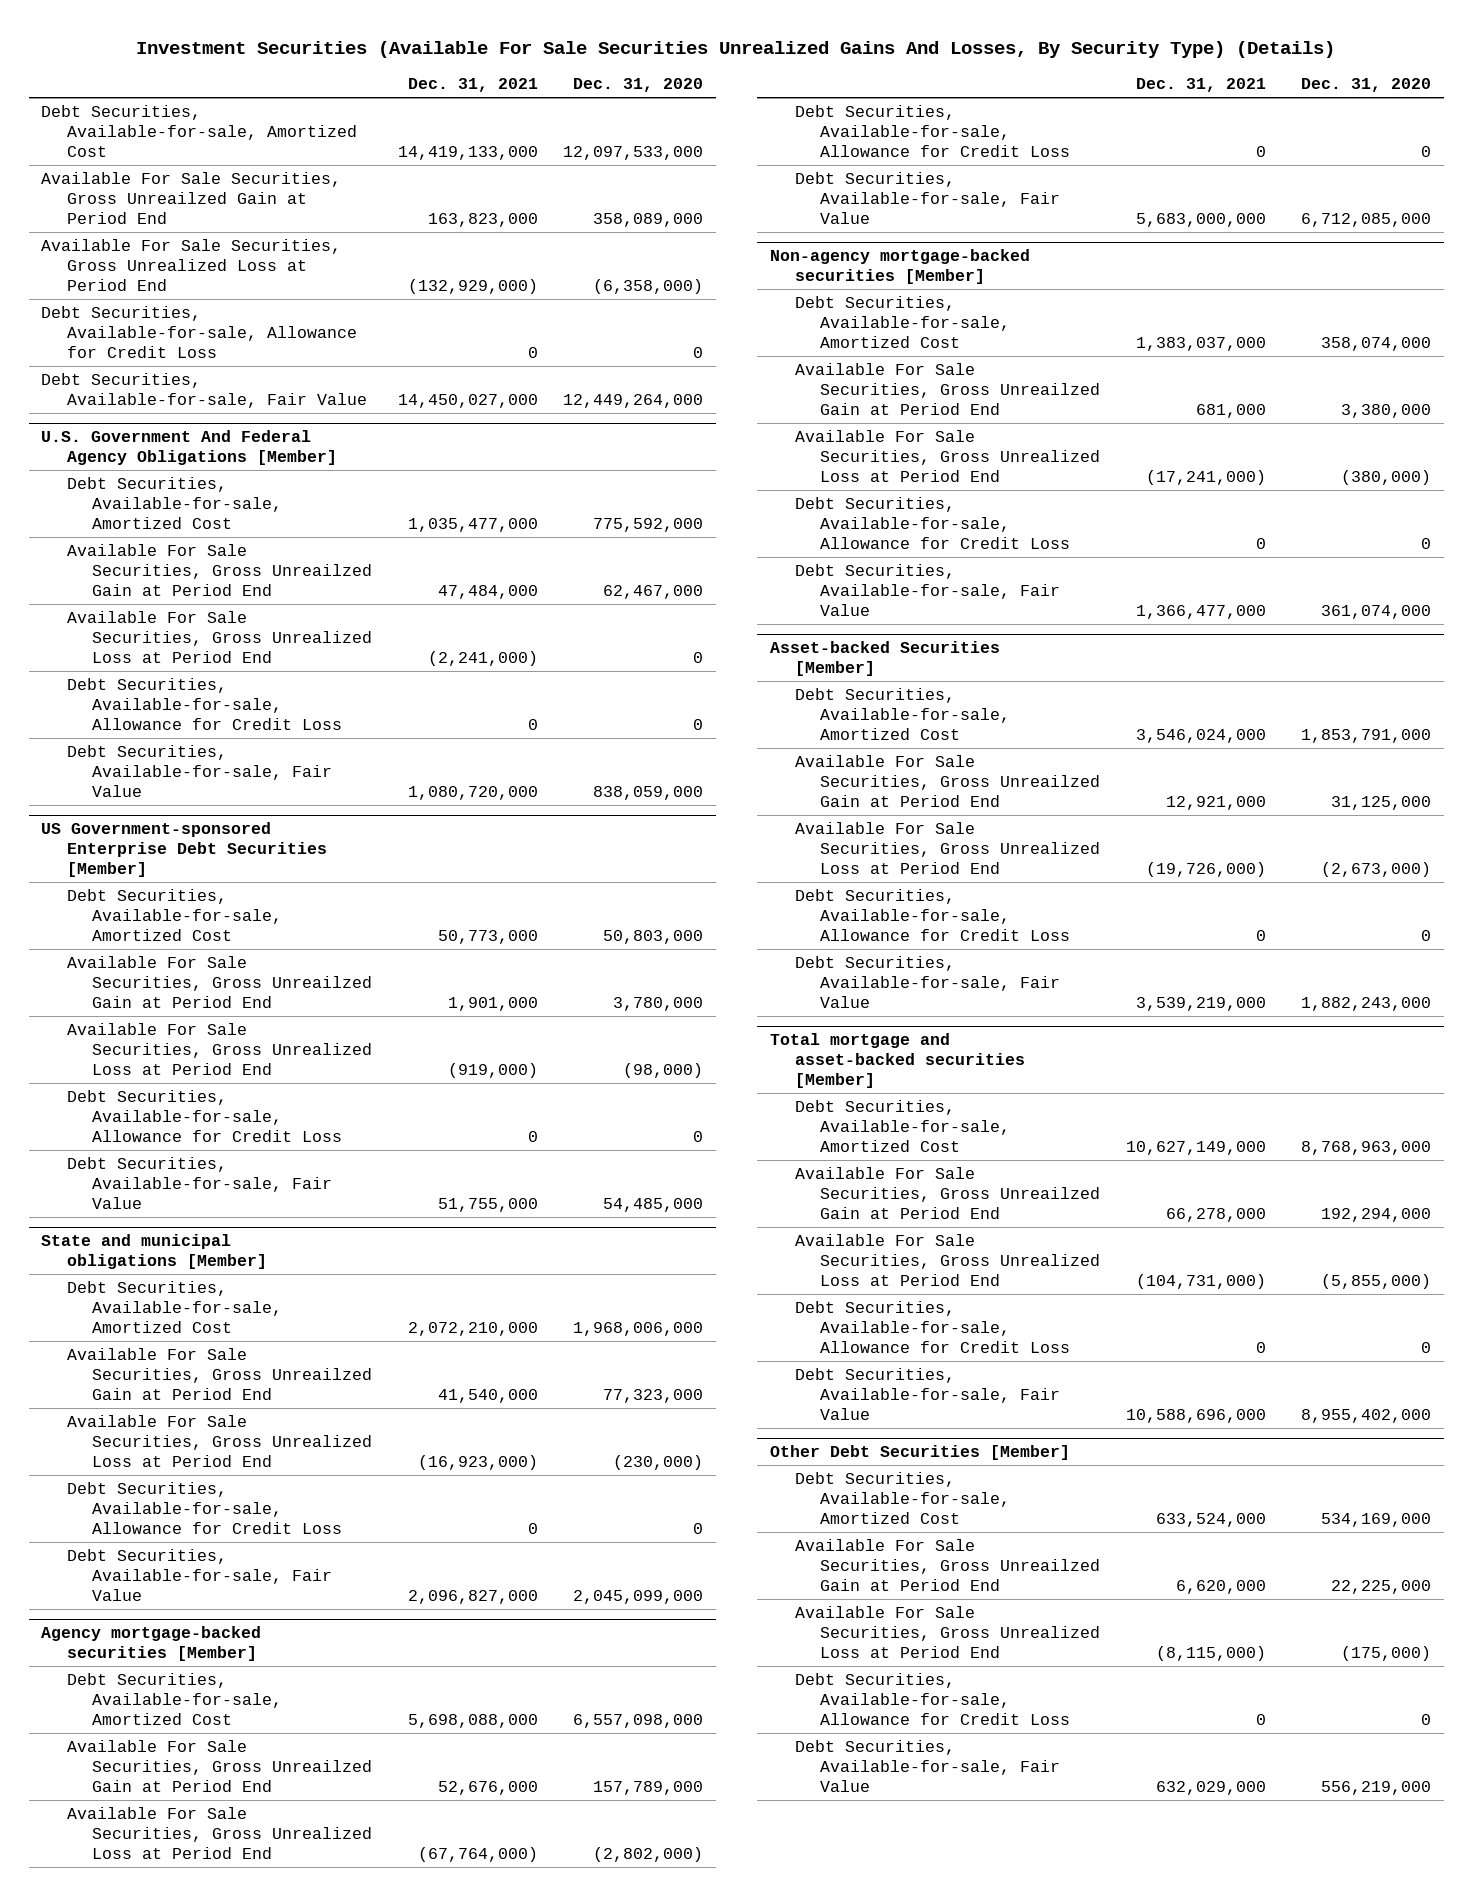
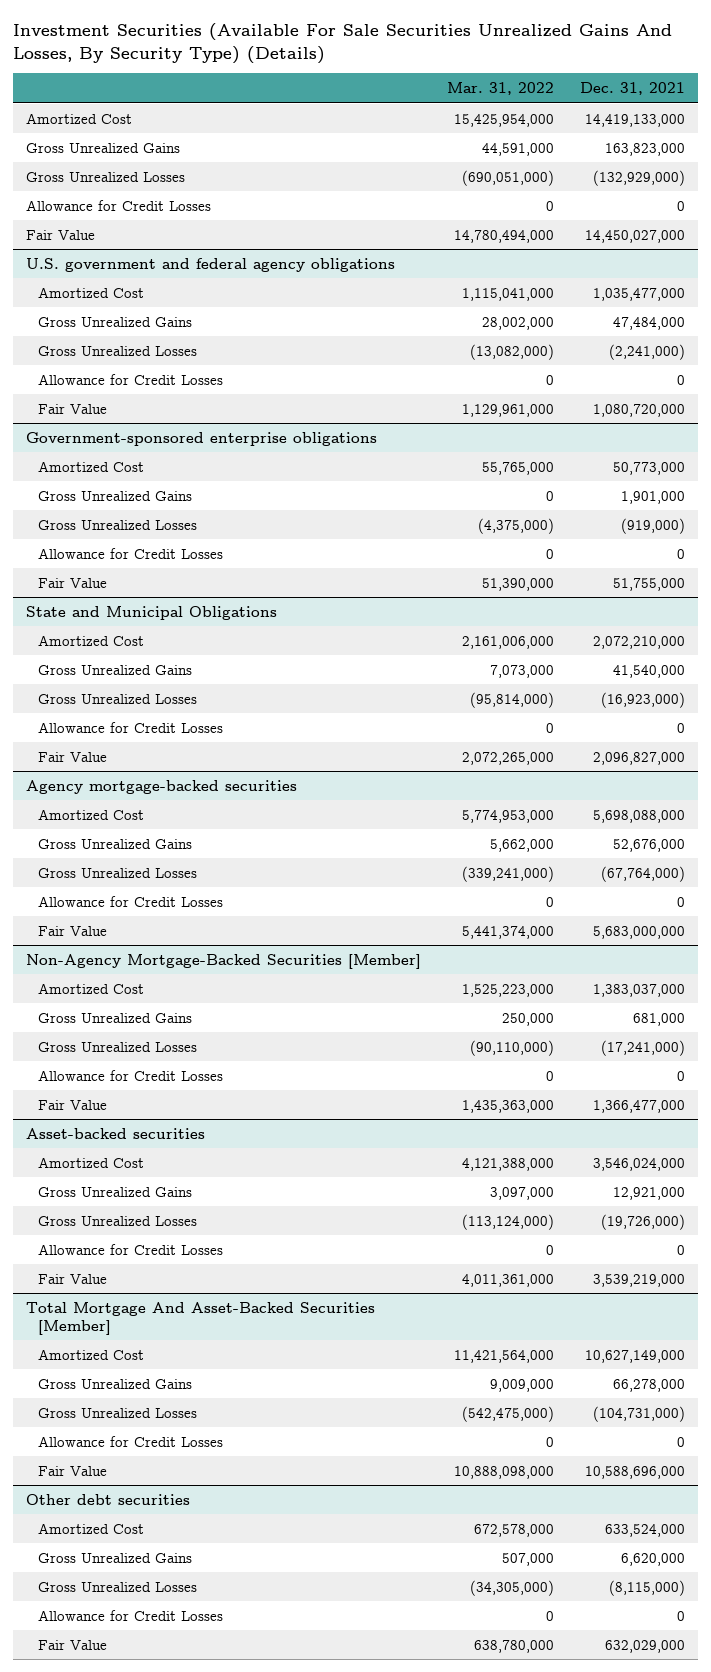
- | Dec. 31, 2021 | Dec. 31, 2020
+ | Mar. 31, 2022 | Dec. 31, 2021
- Debt Securities, Available-for-sale, Amortized Cost | 14,419,133,000 | 12,097,533,000
- Available For Sale Securities, Gross Unreailzed Gain at Period End | 163,823,000 | 358,089,000
- Available For Sale Securities, Gross Unrealized Loss at Period End | (132,929,000) | (6,358,000)
- Debt Securities, Available-for-sale, Allowance for Credit Loss | 0 | 0
- Debt Securities, Available-for-sale, Fair Value | 14,450,027,000 | 12,449,264,000
- U.S. Government And Federal Agency Obligations [Member]
- Debt Securities, Available-for-sale, Amortized Cost | 1,035,477,000 | 775,592,000
- Available For Sale Securities, Gross Unreailzed Gain at Period End | 47,484,000 | 62,467,000
- Available For Sale Securities, Gross Unrealized Loss at Period End | (2,241,000) | 0
- Debt Securities, Available-for-sale, Allowance for Credit Loss | 0 | 0
- Debt Securities, Available-for-sale, Fair Value | 1,080,720,000 | 838,059,000
- US Government-sponsored Enterprise Debt Securities [Member]
- Debt Securities, Available-for-sale, Amortized Cost | 50,773,000 | 50,803,000
- Available For Sale Securities, Gross Unreailzed Gain at Period End | 1,901,000 | 3,780,000
- Available For Sale Securities, Gross Unrealized Loss at Period End | (919,000) | (98,000)
- Debt Securities, Available-for-sale, Allowance for Credit Loss | 0 | 0
- Debt Securities, Available-for-sale, Fair Value | 51,755,000 | 54,485,000
- State and municipal obligations [Member]
- Debt Securities, Available-for-sale, Amortized Cost | 2,072,210,000 | 1,968,006,000
- Available For Sale Securities, Gross Unreailzed Gain at Period End | 41,540,000 | 77,323,000
- Available For Sale Securities, Gross Unrealized Loss at Period End | (16,923,000) | (230,000)
- Debt Securities, Available-for-sale, Allowance for Credit Loss | 0 | 0
- Debt Securities, Available-for-sale, Fair Value | 2,096,827,000 | 2,045,099,000
- Agency mortgage-backed securities [Member]
- Debt Securities, Available-for-sale, Amortized Cost | 5,698,088,000 | 6,557,098,000
- Available For Sale Securities, Gross Unreailzed Gain at Period End | 52,676,000 | 157,789,000
- Available For Sale Securities, Gross Unrealized Loss at Period End | (67,764,000) | (2,802,000)
- Debt Securities, Available-for-sale, Allowance for Credit Loss | 0 | 0
- Debt Securities, Available-for-sale, Fair Value | 5,683,000,000 | 6,712,085,000
- Non-agency mortgage-backed securities [Member]
- Debt Securities, Available-for-sale, Amortized Cost | 1,383,037,000 | 358,074,000
- Available For Sale Securities, Gross Unreailzed Gain at Period End | 681,000 | 3,380,000
- Available For Sale Securities, Gross Unrealized Loss at Period End | (17,241,000) | (380,000)
- Debt Securities, Available-for-sale, Allowance for Credit Loss | 0 | 0
- Debt Securities, Available-for-sale, Fair Value | 1,366,477,000 | 361,074,000
- Asset-backed Securities [Member]
- Debt Securities, Available-for-sale, Amortized Cost | 3,546,024,000 | 1,853,791,000
- Available For Sale Securities, Gross Unreailzed Gain at Period End | 12,921,000 | 31,125,000
- Available For Sale Securities, Gross Unrealized Loss at Period End | (19,726,000) | (2,673,000)
- Debt Securities, Available-for-sale, Allowance for Credit Loss | 0 | 0
- Debt Securities, Available-for-sale, Fair Value | 3,539,219,000 | 1,882,243,000
- Total mortgage and asset-backed securities [Member]
- Debt Securities, Available-for-sale, Amortized Cost | 10,627,149,000 | 8,768,963,000
- Available For Sale Securities, Gross Unreailzed Gain at Period End | 66,278,000 | 192,294,000
- Available For Sale Securities, Gross Unrealized Loss at Period End | (104,731,000) | (5,855,000)
- Debt Securities, Available-for-sale, Allowance for Credit Loss | 0 | 0
- Debt Securities, Available-for-sale, Fair Value | 10,588,696,000 | 8,955,402,000
- Other Debt Securities [Member]
- Debt Securities, Available-for-sale, Amortized Cost | 633,524,000 | 534,169,000
- Available For Sale Securities, Gross Unreailzed Gain at Period End | 6,620,000 | 22,225,000
- Available For Sale Securities, Gross Unrealized Loss at Period End | (8,115,000) | (175,000)
- Debt Securities, Available-for-sale, Allowance for Credit Loss | 0 | 0
- Debt Securities, Available-for-sale, Fair Value | 632,029,000 | 556,219,000
+ Amortized Cost | 15,425,954,000 | 14,419,133,000
+ Gross Unrealized Gains | 44,591,000 | 163,823,000
+ Gross Unrealized Losses | (690,051,000) | (132,929,000)
+ Allowance for Credit Losses | 0 | 0
+ Fair Value | 14,780,494,000 | 14,450,027,000
+ U.S. government and federal agency obligations
+ Amortized Cost | 1,115,041,000 | 1,035,477,000
+ Gross Unrealized Gains | 28,002,000 | 47,484,000
+ Gross Unrealized Losses | (13,082,000) | (2,241,000)
+ Allowance for Credit Losses | 0 | 0
+ Fair Value | 1,129,961,000 | 1,080,720,000
+ Government-sponsored enterprise obligations
+ Amortized Cost | 55,765,000 | 50,773,000
+ Gross Unrealized Gains | 0 | 1,901,000
+ Gross Unrealized Losses | (4,375,000) | (919,000)
+ Allowance for Credit Losses | 0 | 0
+ Fair Value | 51,390,000 | 51,755,000
+ State and Municipal Obligations
+ Amortized Cost | 2,161,006,000 | 2,072,210,000
+ Gross Unrealized Gains | 7,073,000 | 41,540,000
+ Gross Unrealized Losses | (95,814,000) | (16,923,000)
+ Allowance for Credit Losses | 0 | 0
+ Fair Value | 2,072,265,000 | 2,096,827,000
+ Agency mortgage-backed securities
+ Amortized Cost | 5,774,953,000 | 5,698,088,000
+ Gross Unrealized Gains | 5,662,000 | 52,676,000
+ Gross Unrealized Losses | (339,241,000) | (67,764,000)
+ Allowance for Credit Losses | 0 | 0
+ Fair Value | 5,441,374,000 | 5,683,000,000
+ Non-Agency Mortgage-Backed Securities [Member]
+ Amortized Cost | 1,525,223,000 | 1,383,037,000
+ Gross Unrealized Gains | 250,000 | 681,000
+ Gross Unrealized Losses | (90,110,000) | (17,241,000)
+ Allowance for Credit Losses | 0 | 0
+ Fair Value | 1,435,363,000 | 1,366,477,000
+ Asset-backed securities
+ Amortized Cost | 4,121,388,000 | 3,546,024,000
+ Gross Unrealized Gains | 3,097,000 | 12,921,000
+ Gross Unrealized Losses | (113,124,000) | (19,726,000)
+ Allowance for Credit Losses | 0 | 0
+ Fair Value | 4,011,361,000 | 3,539,219,000
+ Total Mortgage And Asset-Backed Securities [Member]
+ Amortized Cost | 11,421,564,000 | 10,627,149,000
+ Gross Unrealized Gains | 9,009,000 | 66,278,000
+ Gross Unrealized Losses | (542,475,000) | (104,731,000)
+ Allowance for Credit Losses | 0 | 0
+ Fair Value | 10,888,098,000 | 10,588,696,000
+ Other debt securities
+ Amortized Cost | 672,578,000 | 633,524,000
+ Gross Unrealized Gains | 507,000 | 6,620,000
+ Gross Unrealized Losses | (34,305,000) | (8,115,000)
+ Allowance for Credit Losses | 0 | 0
+ Fair Value | 638,780,000 | 632,029,000

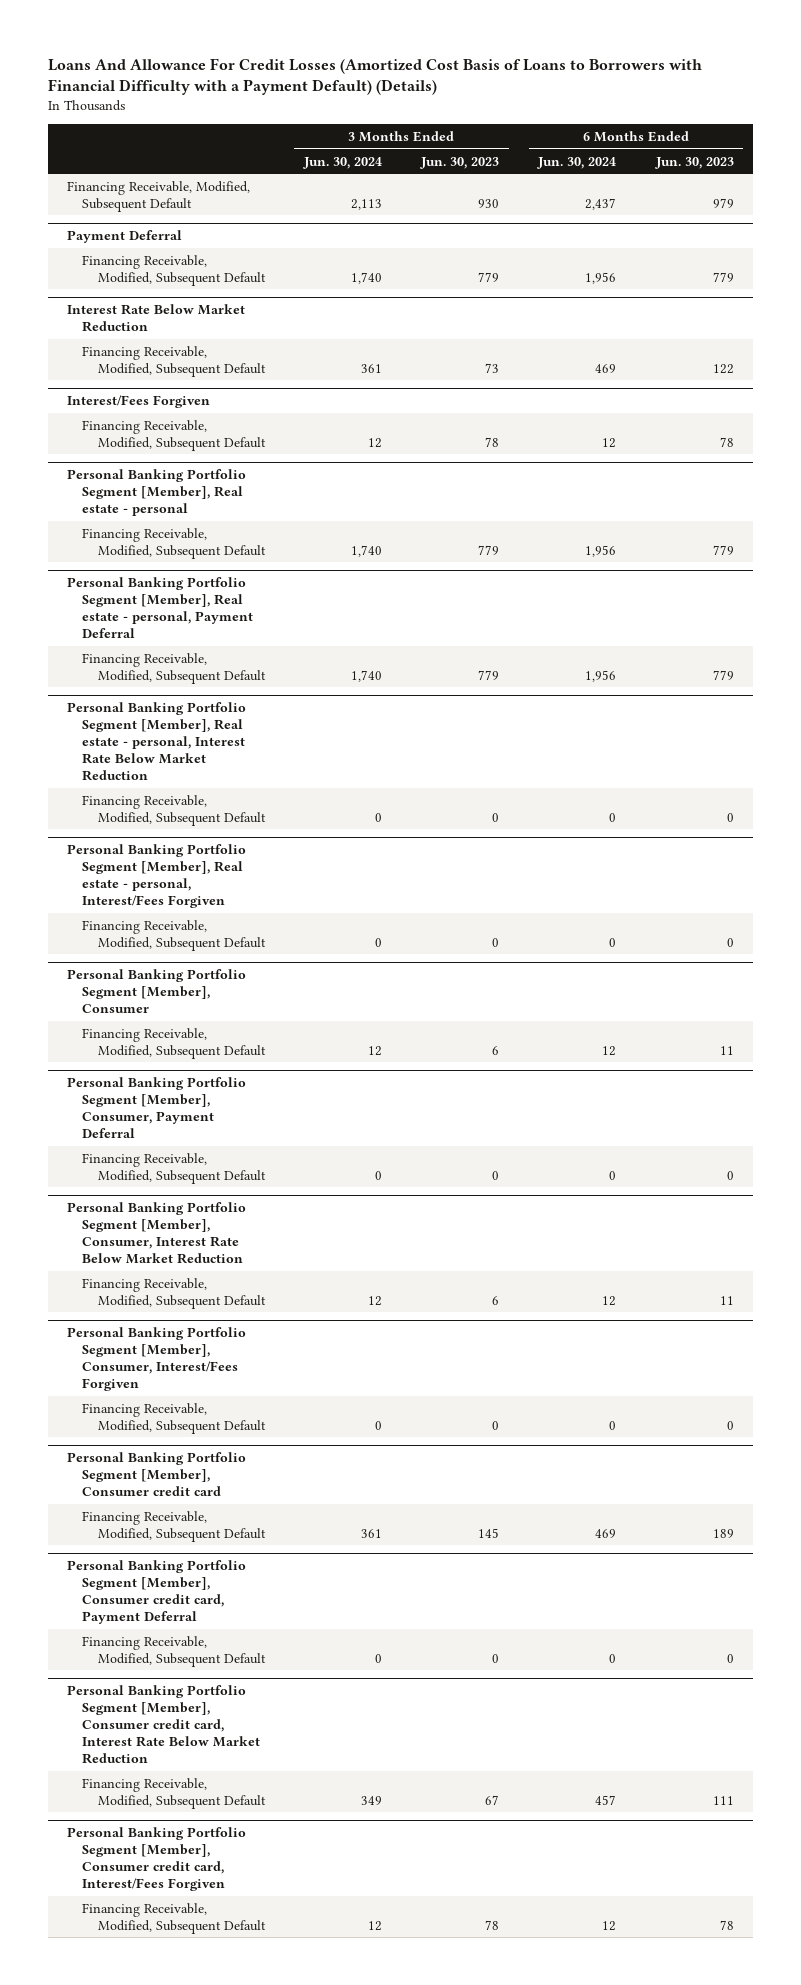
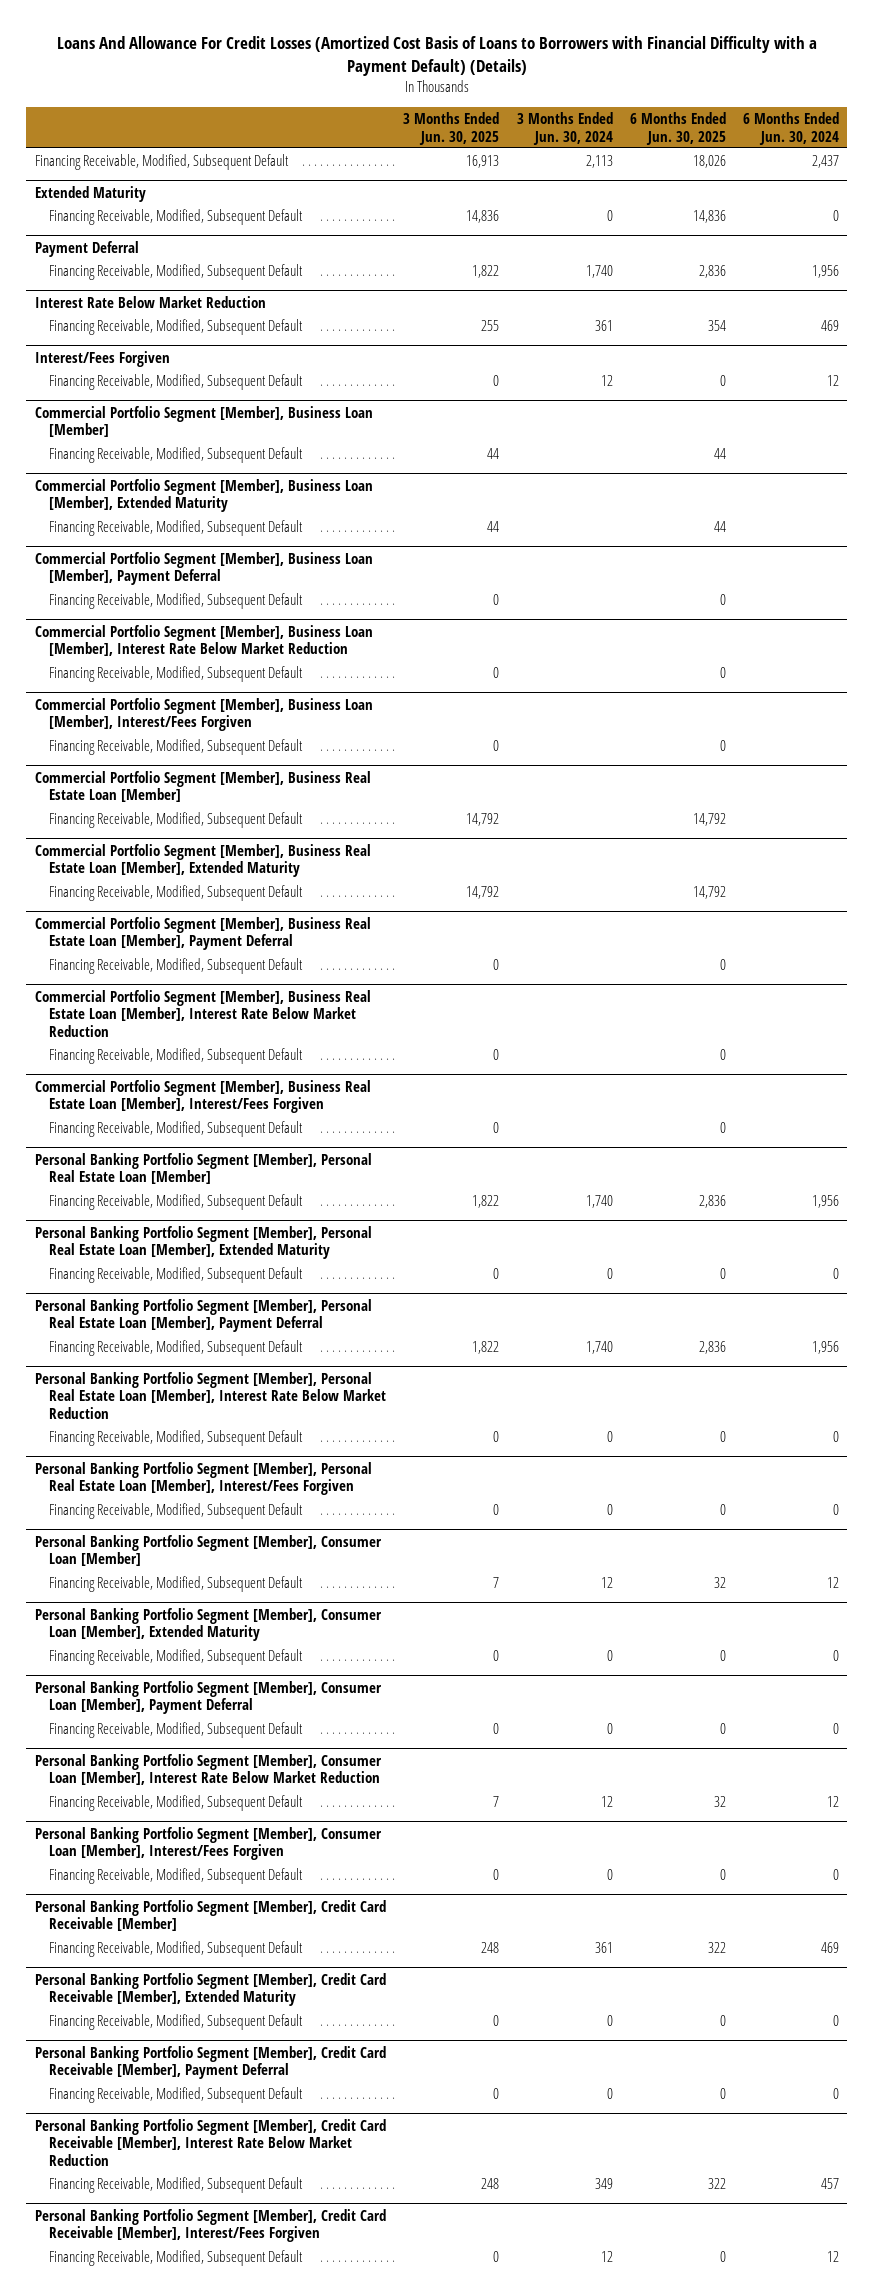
- | 3 Months Ended Jun. 30, 2024 | 3 Months Ended Jun. 30, 2023 | 6 Months Ended Jun. 30, 2024 | 6 Months Ended Jun. 30, 2023
+ | 3 Months Ended Jun. 30, 2025 | 3 Months Ended Jun. 30, 2024 | 6 Months Ended Jun. 30, 2025 | 6 Months Ended Jun. 30, 2024
+ Extended Maturity
+ Financing Receivable, Modified, Subsequent Default | 14,836 | 0 | 14,836 | 0
- Personal Banking Portfolio Segment [Member], Real estate - personal
+ Commercial Portfolio Segment [Member], Business Loan [Member]
+ Financing Receivable, Modified, Subsequent Default | 44 | | 44 |
+ Commercial Portfolio Segment [Member], Business Loan [Member], Extended Maturity
+ Financing Receivable, Modified, Subsequent Default | 44 | | 44 |
+ Commercial Portfolio Segment [Member], Business Loan [Member], Payment Deferral
+ Financing Receivable, Modified, Subsequent Default | 0 | | 0 |
+ Commercial Portfolio Segment [Member], Business Loan [Member], Interest Rate Below Market Reduction
+ Financing Receivable, Modified, Subsequent Default | 0 | | 0 |
+ Commercial Portfolio Segment [Member], Business Loan [Member], Interest/Fees Forgiven
+ Financing Receivable, Modified, Subsequent Default | 0 | | 0 |
+ Commercial Portfolio Segment [Member], Business Real Estate Loan [Member]
+ Financing Receivable, Modified, Subsequent Default | 14,792 | | 14,792 |
+ Commercial Portfolio Segment [Member], Business Real Estate Loan [Member], Extended Maturity
+ Financing Receivable, Modified, Subsequent Default | 14,792 | | 14,792 |
+ Commercial Portfolio Segment [Member], Business Real Estate Loan [Member], Payment Deferral
+ Financing Receivable, Modified, Subsequent Default | 0 | | 0 |
+ Commercial Portfolio Segment [Member], Business Real Estate Loan [Member], Interest Rate Below Market Reduction
+ Financing Receivable, Modified, Subsequent Default | 0 | | 0 |
+ Commercial Portfolio Segment [Member], Business Real Estate Loan [Member], Interest/Fees Forgiven
+ Financing Receivable, Modified, Subsequent Default | 0 | | 0 |
+ Personal Banking Portfolio Segment [Member], Personal Real Estate Loan [Member]
- Personal Banking Portfolio Segment [Member], Real estate - personal, Payment Deferral
+ Personal Banking Portfolio Segment [Member], Personal Real Estate Loan [Member], Extended Maturity
+ Financing Receivable, Modified, Subsequent Default | 0 | 0 | 0 | 0
+ Personal Banking Portfolio Segment [Member], Personal Real Estate Loan [Member], Payment Deferral
- Personal Banking Portfolio Segment [Member], Real estate - personal, Interest Rate Below Market Reduction
+ Personal Banking Portfolio Segment [Member], Personal Real Estate Loan [Member], Interest Rate Below Market Reduction
- Personal Banking Portfolio Segment [Member], Real estate - personal, Interest/Fees Forgiven
+ Personal Banking Portfolio Segment [Member], Personal Real Estate Loan [Member], Interest/Fees Forgiven
- Personal Banking Portfolio Segment [Member], Consumer
+ Personal Banking Portfolio Segment [Member], Consumer Loan [Member]
- Personal Banking Portfolio Segment [Member], Consumer, Payment Deferral
+ Personal Banking Portfolio Segment [Member], Consumer Loan [Member], Extended Maturity
- Personal Banking Portfolio Segment [Member], Consumer, Interest Rate Below Market Reduction
+ Personal Banking Portfolio Segment [Member], Consumer Loan [Member], Payment Deferral
+ Financing Receivable, Modified, Subsequent Default | 0 | 0 | 0 | 0
+ Personal Banking Portfolio Segment [Member], Consumer Loan [Member], Interest Rate Below Market Reduction
- Personal Banking Portfolio Segment [Member], Consumer, Interest/Fees Forgiven
+ Personal Banking Portfolio Segment [Member], Consumer Loan [Member], Interest/Fees Forgiven
- Personal Banking Portfolio Segment [Member], Consumer credit card
+ Personal Banking Portfolio Segment [Member], Credit Card Receivable [Member]
- Personal Banking Portfolio Segment [Member], Consumer credit card, Payment Deferral
+ Personal Banking Portfolio Segment [Member], Credit Card Receivable [Member], Extended Maturity
- Personal Banking Portfolio Segment [Member], Consumer credit card, Interest Rate Below Market Reduction
+ Personal Banking Portfolio Segment [Member], Credit Card Receivable [Member], Payment Deferral
+ Financing Receivable, Modified, Subsequent Default | 0 | 0 | 0 | 0
+ Personal Banking Portfolio Segment [Member], Credit Card Receivable [Member], Interest Rate Below Market Reduction
- Personal Banking Portfolio Segment [Member], Consumer credit card, Interest/Fees Forgiven
+ Personal Banking Portfolio Segment [Member], Credit Card Receivable [Member], Interest/Fees Forgiven

